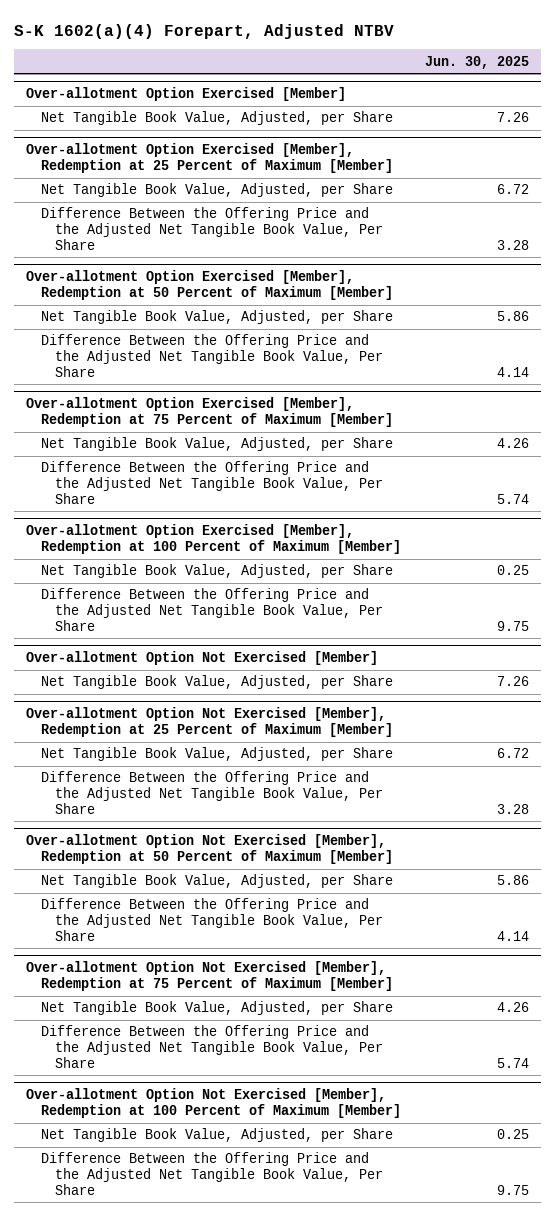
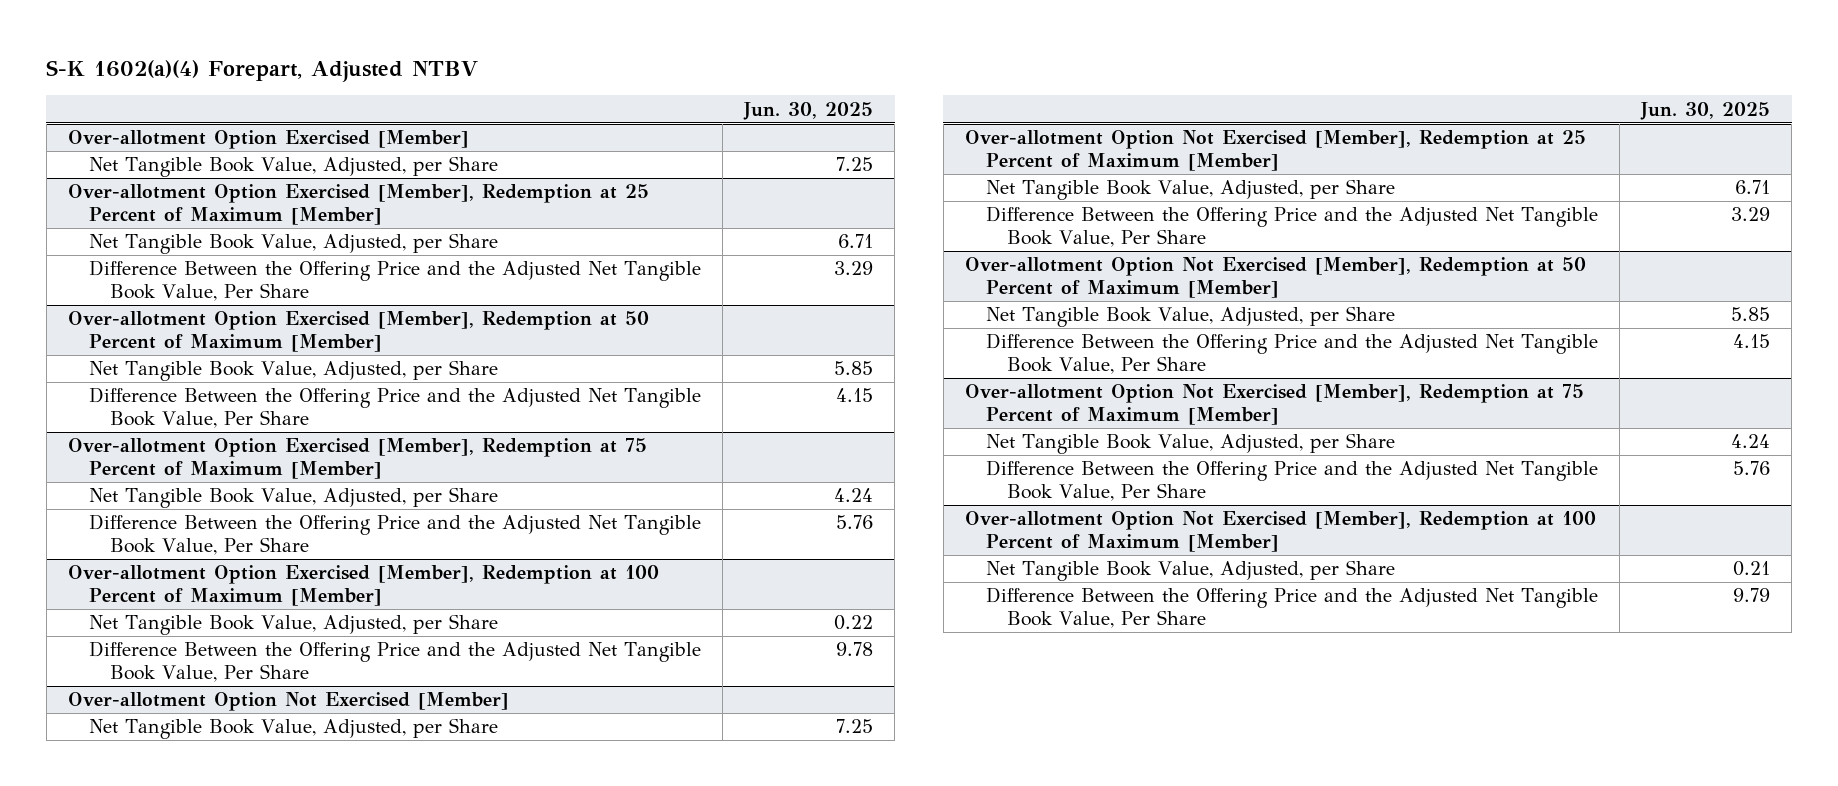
@ Over-allotment Option Exercised [Member]
- Net Tangible Book Value, Adjusted, per Share | 7.26
+ Net Tangible Book Value, Adjusted, per Share | 7.25
@ Over-allotment Option Exercised [Member], Redemption at 25 Percent of Maximum [Member]
- Net Tangible Book Value, Adjusted, per Share | 6.72
- Difference Between the Offering Price and the Adjusted Net Tangible Book Value, Per Share | 3.28
+ Net Tangible Book Value, Adjusted, per Share | 6.71
+ Difference Between the Offering Price and the Adjusted Net Tangible Book Value, Per Share | 3.29
@ Over-allotment Option Exercised [Member], Redemption at 50 Percent of Maximum [Member]
- Net Tangible Book Value, Adjusted, per Share | 5.86
- Difference Between the Offering Price and the Adjusted Net Tangible Book Value, Per Share | 4.14
+ Net Tangible Book Value, Adjusted, per Share | 5.85
+ Difference Between the Offering Price and the Adjusted Net Tangible Book Value, Per Share | 4.15
@ Over-allotment Option Exercised [Member], Redemption at 75 Percent of Maximum [Member]
- Net Tangible Book Value, Adjusted, per Share | 4.26
- Difference Between the Offering Price and the Adjusted Net Tangible Book Value, Per Share | 5.74
+ Net Tangible Book Value, Adjusted, per Share | 4.24
+ Difference Between the Offering Price and the Adjusted Net Tangible Book Value, Per Share | 5.76
@ Over-allotment Option Exercised [Member], Redemption at 100 Percent of Maximum [Member]
- Net Tangible Book Value, Adjusted, per Share | 0.25
- Difference Between the Offering Price and the Adjusted Net Tangible Book Value, Per Share | 9.75
+ Net Tangible Book Value, Adjusted, per Share | 0.22
+ Difference Between the Offering Price and the Adjusted Net Tangible Book Value, Per Share | 9.78
@ Over-allotment Option Not Exercised [Member]
- Net Tangible Book Value, Adjusted, per Share | 7.26
+ Net Tangible Book Value, Adjusted, per Share | 7.25
@ Over-allotment Option Not Exercised [Member], Redemption at 25 Percent of Maximum [Member]
- Net Tangible Book Value, Adjusted, per Share | 6.72
- Difference Between the Offering Price and the Adjusted Net Tangible Book Value, Per Share | 3.28
+ Net Tangible Book Value, Adjusted, per Share | 6.71
+ Difference Between the Offering Price and the Adjusted Net Tangible Book Value, Per Share | 3.29
@ Over-allotment Option Not Exercised [Member], Redemption at 50 Percent of Maximum [Member]
- Net Tangible Book Value, Adjusted, per Share | 5.86
- Difference Between the Offering Price and the Adjusted Net Tangible Book Value, Per Share | 4.14
+ Net Tangible Book Value, Adjusted, per Share | 5.85
+ Difference Between the Offering Price and the Adjusted Net Tangible Book Value, Per Share | 4.15
@ Over-allotment Option Not Exercised [Member], Redemption at 75 Percent of Maximum [Member]
- Net Tangible Book Value, Adjusted, per Share | 4.26
- Difference Between the Offering Price and the Adjusted Net Tangible Book Value, Per Share | 5.74
+ Net Tangible Book Value, Adjusted, per Share | 4.24
+ Difference Between the Offering Price and the Adjusted Net Tangible Book Value, Per Share | 5.76
@ Over-allotment Option Not Exercised [Member], Redemption at 100 Percent of Maximum [Member]
- Net Tangible Book Value, Adjusted, per Share | 0.25
- Difference Between the Offering Price and the Adjusted Net Tangible Book Value, Per Share | 9.75
+ Net Tangible Book Value, Adjusted, per Share | 0.21
+ Difference Between the Offering Price and the Adjusted Net Tangible Book Value, Per Share | 9.79

